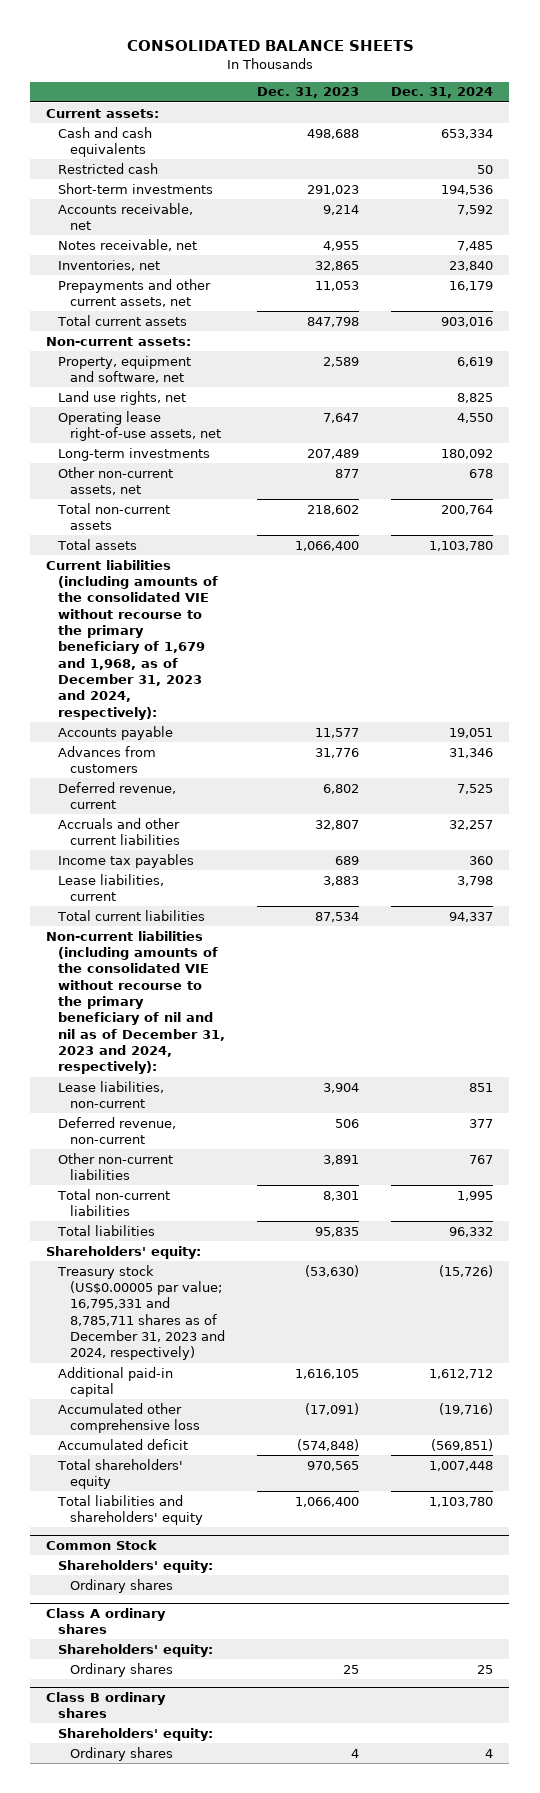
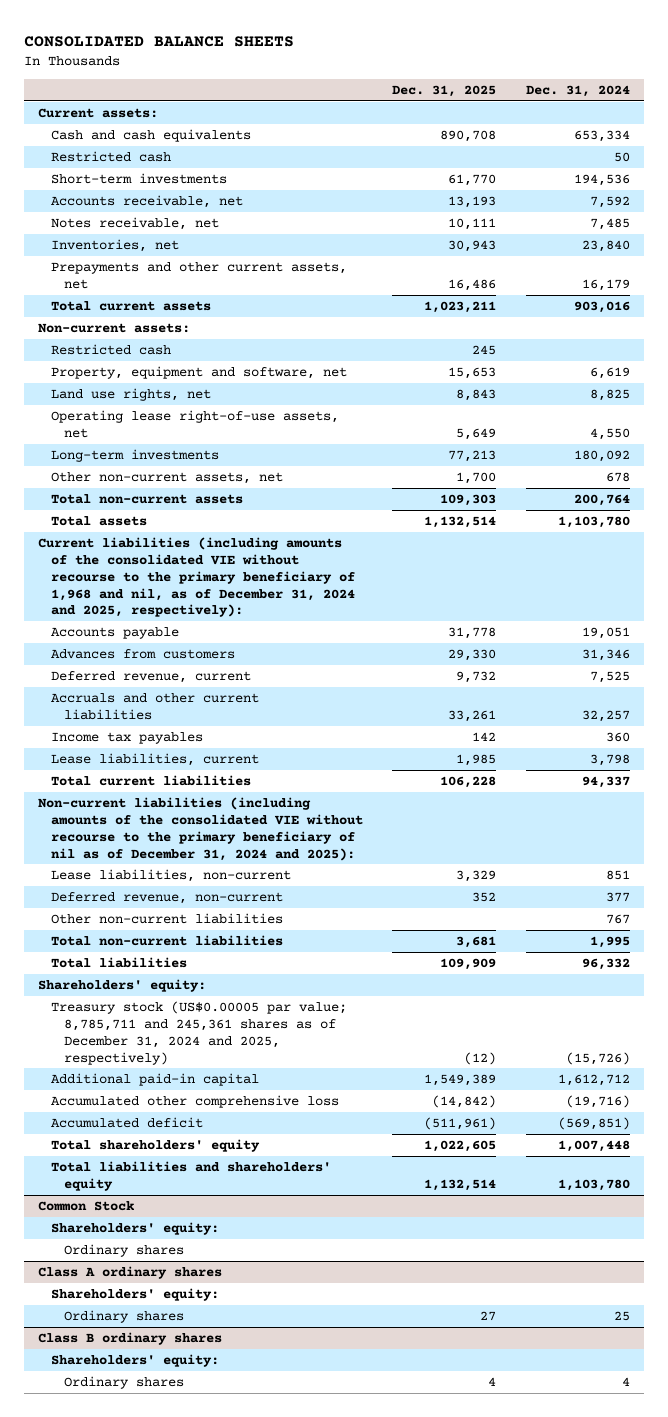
- | Dec. 31, 2023 | Dec. 31, 2024
+ | Dec. 31, 2025 | Dec. 31, 2024
+ Restricted cash | 245 |
- Current liabilities (including amounts of the consolidated VIE without recourse to the primary beneficiary of 1,679 and 1,968, as of December 31, 2023 and 2024, respectively):
+ Current liabilities (including amounts of the consolidated VIE without recourse to the primary beneficiary of 1,968 and nil, as of December 31, 2024 and 2025, respectively):
- Non-current liabilities (including amounts of the consolidated VIE without recourse to the primary beneficiary of nil and nil as of December 31, 2023 and 2024, respectively):
+ Non-current liabilities (including amounts of the consolidated VIE without recourse to the primary beneficiary of nil as of December 31, 2024 and 2025):
- Treasury stock (US$0.00005 par value; 16,795,331 and 8,785,711 shares as of December 31, 2023 and 2024, respectively) | (53,630) | (15,726)
+ Treasury stock (US$0.00005 par value; 8,785,711 and 245,361 shares as of December 31, 2024 and 2025, respectively) | (12) | (15,726)

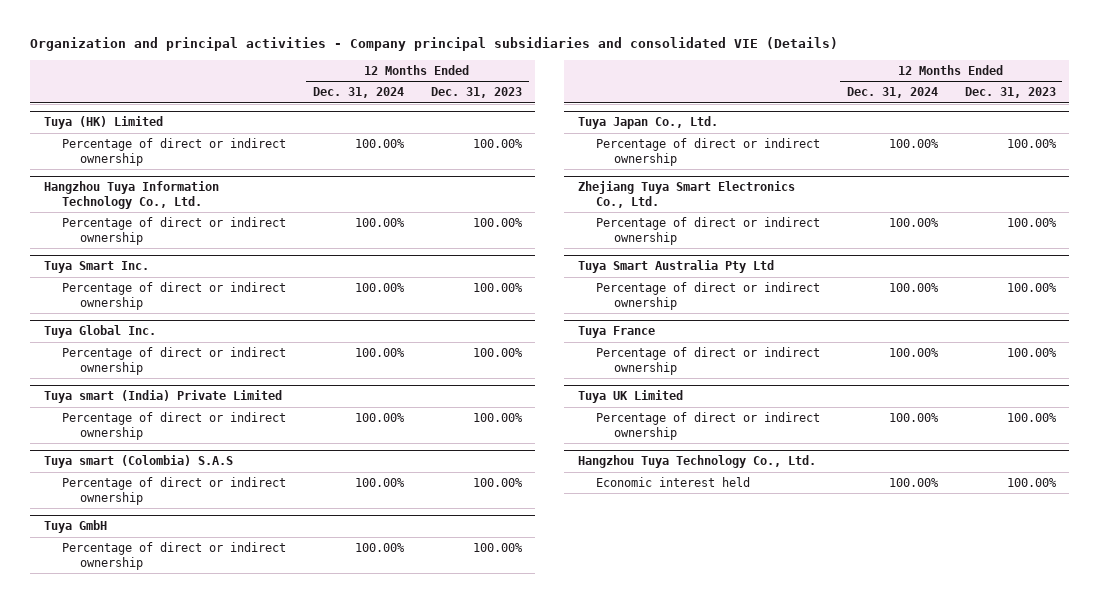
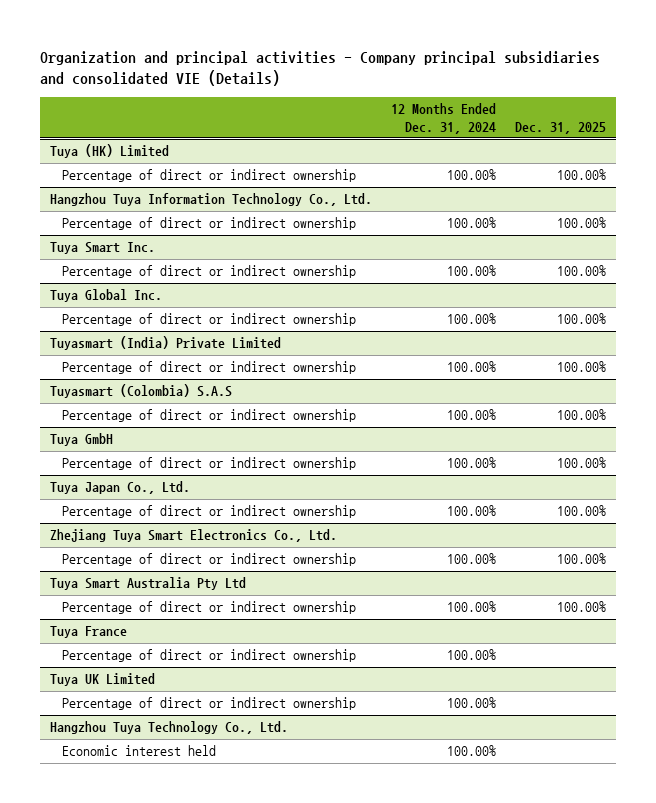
- | 12 Months Ended Dec. 31, 2024 | 12 Months Ended Dec. 31, 2023
+ | 12 Months Ended Dec. 31, 2024 | Dec. 31, 2025
- Tuya smart (India) Private Limited
+ Tuyasmart (India) Private Limited
- Tuya smart (Colombia) S.A.S
+ Tuyasmart (Colombia) S.A.S

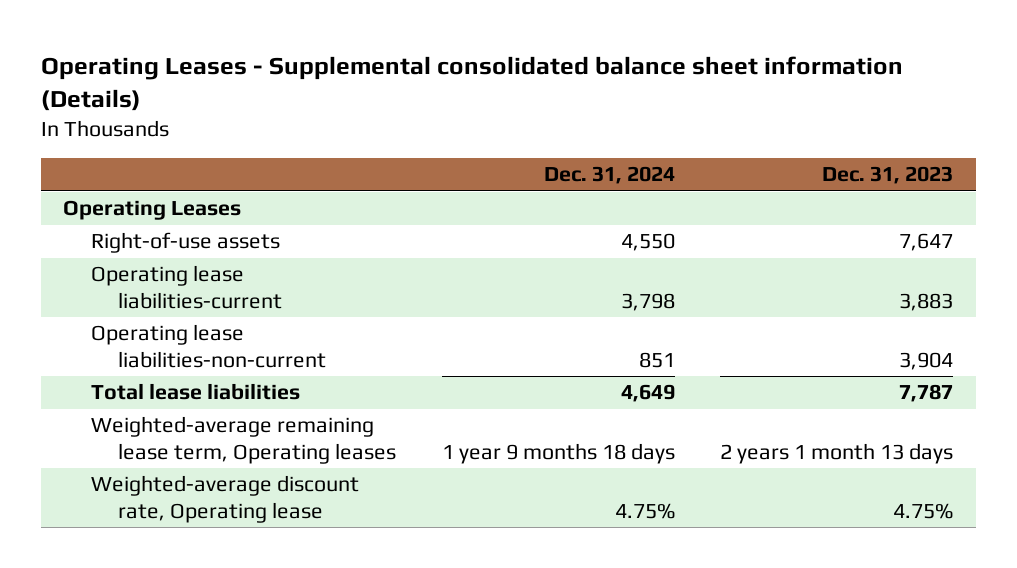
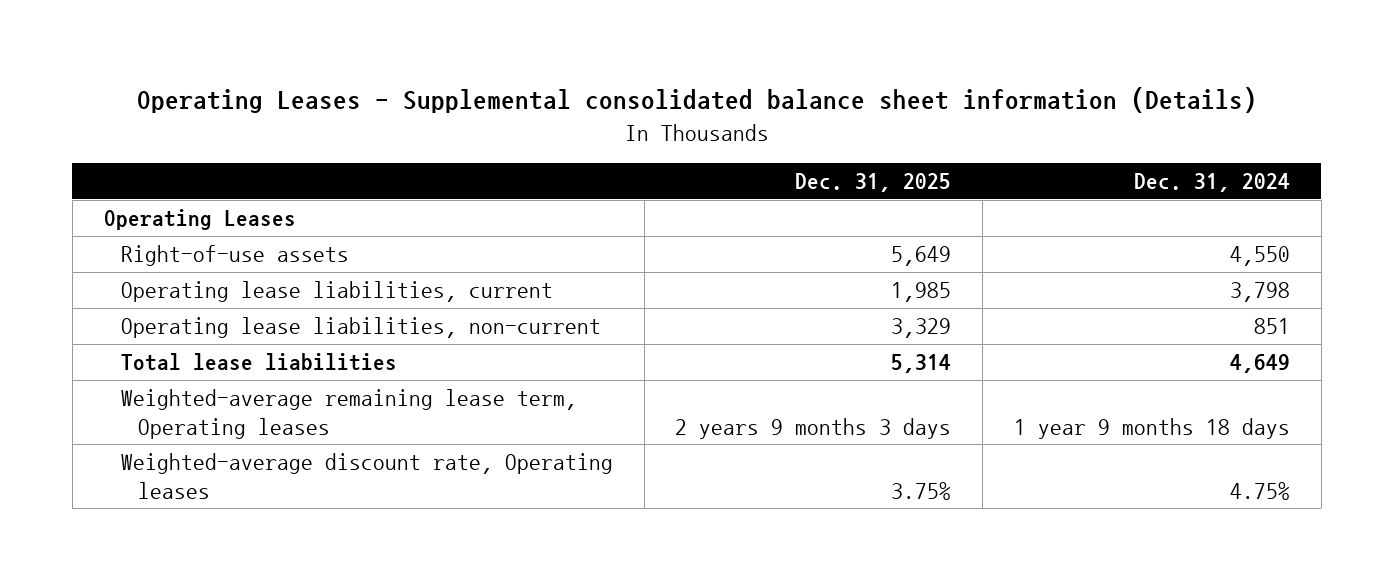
- | Dec. 31, 2024 | Dec. 31, 2023
+ | Dec. 31, 2025 | Dec. 31, 2024
- Operating lease liabilities-current | 3,798 | 3,883
- Operating lease liabilities-non-current | 851 | 3,904
+ Operating lease liabilities, current | 1,985 | 3,798
+ Operating lease liabilities, non-current | 3,329 | 851
- Weighted-average discount rate, Operating lease | 4.75% | 4.75%
+ Weighted-average discount rate, Operating leases | 3.75% | 4.75%

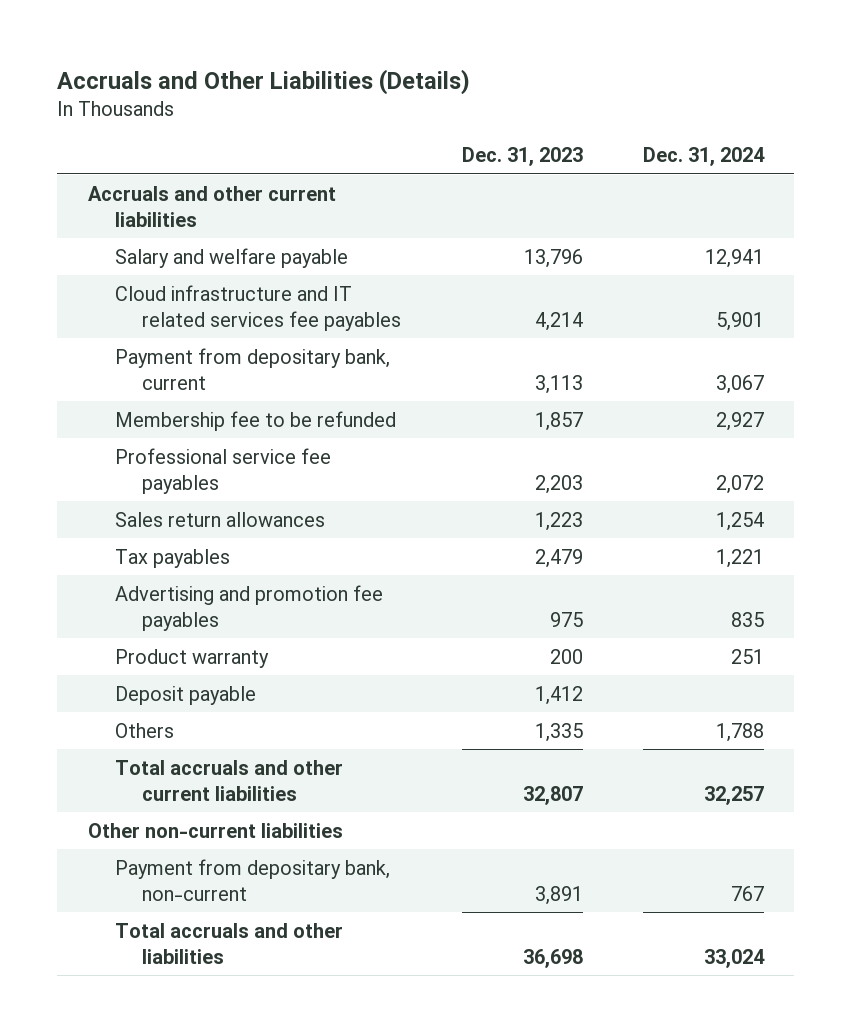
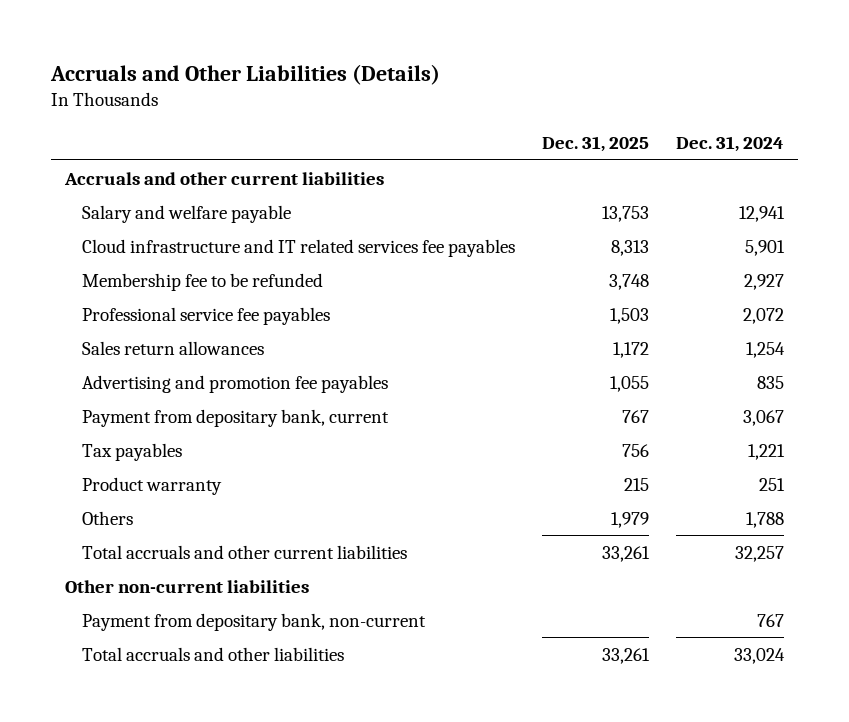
- | Dec. 31, 2023 | Dec. 31, 2024
+ | Dec. 31, 2025 | Dec. 31, 2024
moved down: Payment from depositary bank, current | 767 | 3,067
moved down: Tax payables | 756 | 1,221
- Deposit payable | 1,412 |

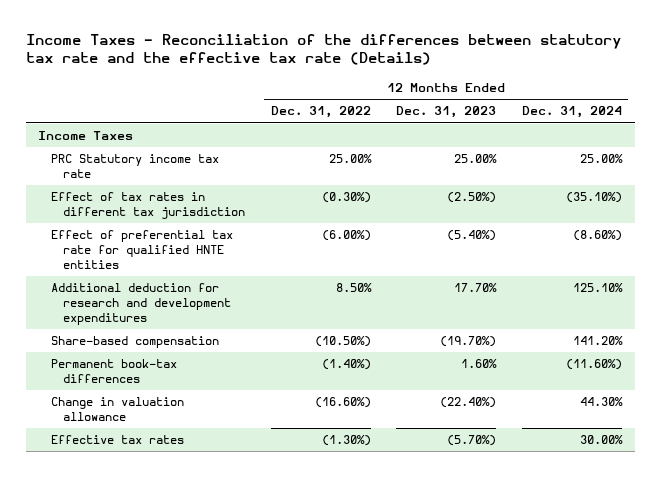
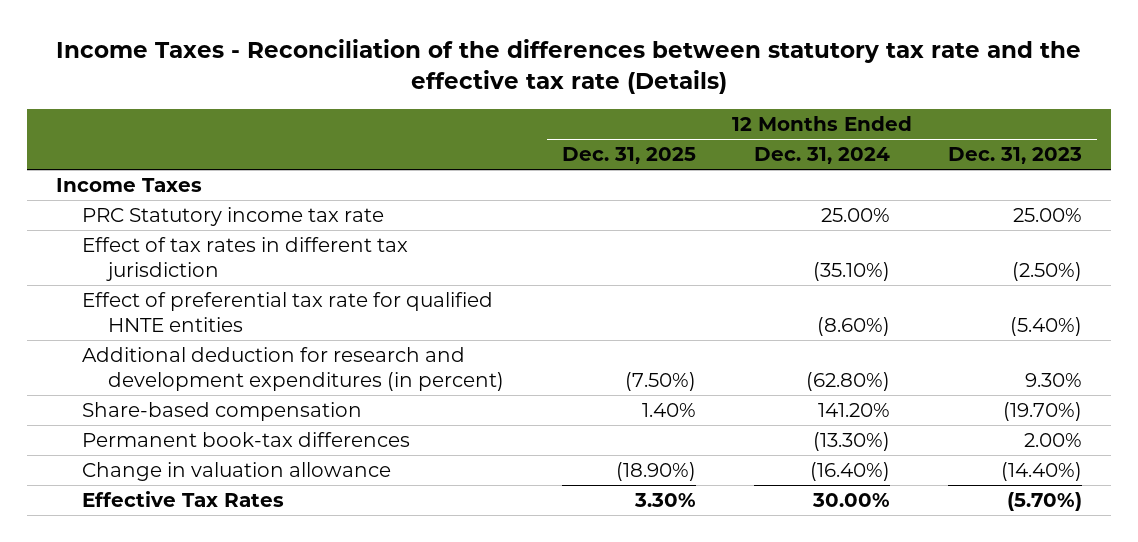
- | 12 Months Ended Dec. 31, 2022 | 12 Months Ended Dec. 31, 2023 | 12 Months Ended Dec. 31, 2024
+ | 12 Months Ended Dec. 31, 2025 | 12 Months Ended Dec. 31, 2024 | 12 Months Ended Dec. 31, 2023
- Additional deduction for research and development expenditures | 8.50% | 17.70% | 125.10%
+ Additional deduction for research and development expenditures (in percent) | (7.50%) | (62.80%) | 9.30%
- Permanent book-tax differences | (1.40%) | 1.60% | (11.60%)
- Change in valuation allowance | (16.60%) | (22.40%) | 44.30%
- Effective tax rates | (1.30%) | (5.70%) | 30.00%
+ Permanent book-tax differences | | (13.30%) | 2.00%
+ Change in valuation allowance | (18.90%) | (16.40%) | (14.40%)
+ Effective Tax Rates | 3.30% | 30.00% | (5.70%)

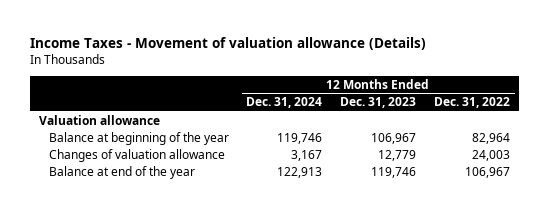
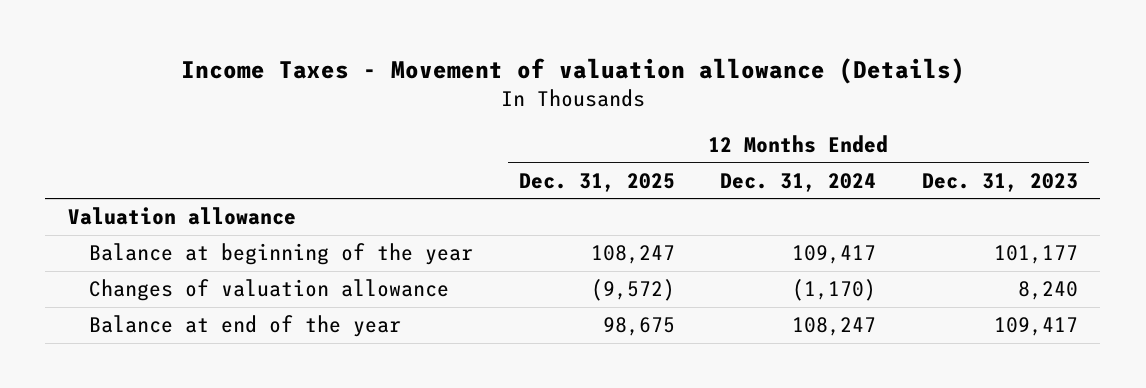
- | 12 Months Ended Dec. 31, 2024 | 12 Months Ended Dec. 31, 2023 | 12 Months Ended Dec. 31, 2022
+ | 12 Months Ended Dec. 31, 2025 | 12 Months Ended Dec. 31, 2024 | 12 Months Ended Dec. 31, 2023
- Balance at beginning of the year | 119,746 | 106,967 | 82,964
- Changes of valuation allowance | 3,167 | 12,779 | 24,003
- Balance at end of the year | 122,913 | 119,746 | 106,967
+ Balance at beginning of the year | 108,247 | 109,417 | 101,177
+ Changes of valuation allowance | (9,572) | (1,170) | 8,240
+ Balance at end of the year | 98,675 | 108,247 | 109,417

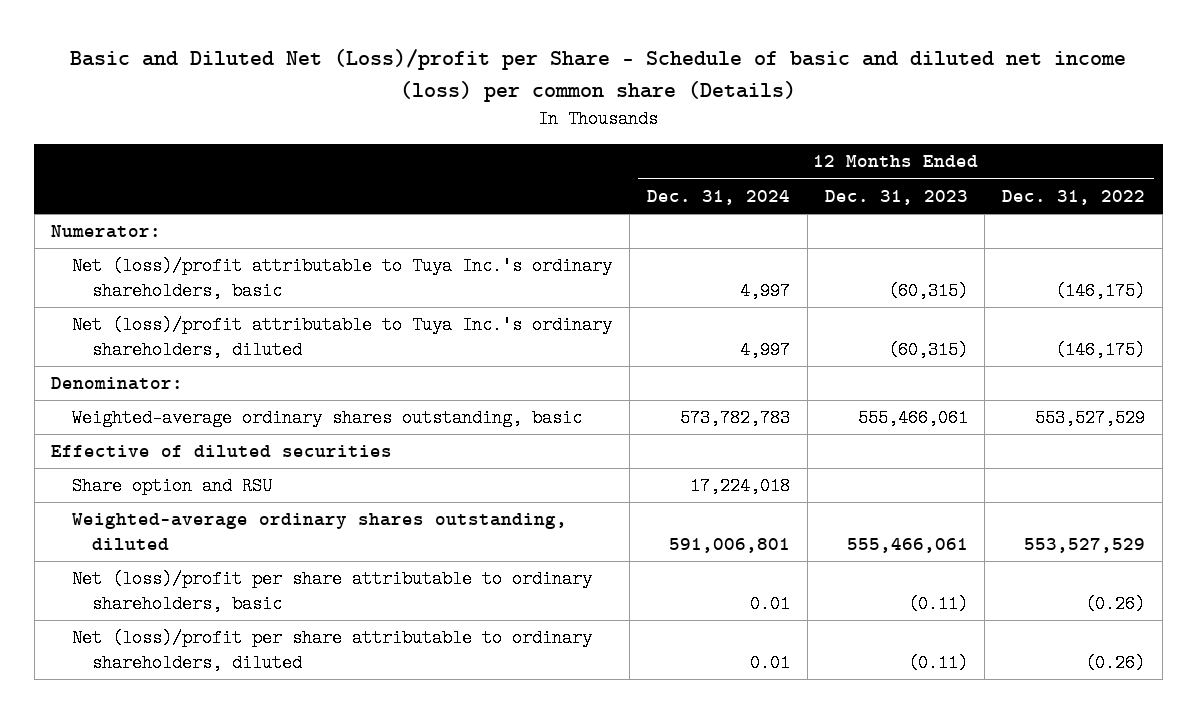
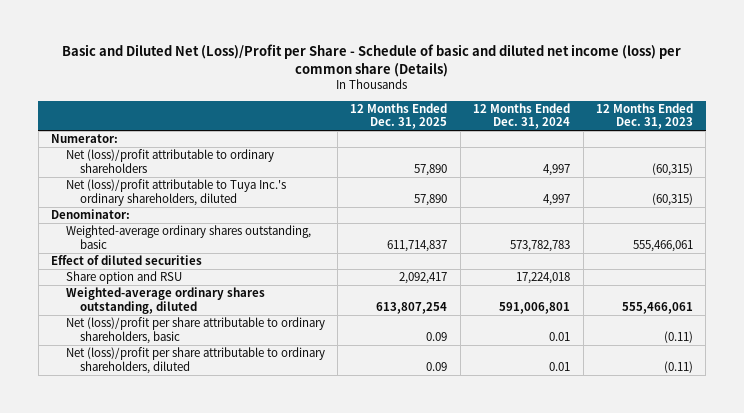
- Basic and Diluted Net (Loss)/profit per Share - Schedule of basic and diluted net income (loss) per common share (Details)
+ Basic and Diluted Net (Loss)/Profit per Share - Schedule of basic and diluted net income (loss) per common share (Details)
- | 12 Months Ended Dec. 31, 2024 | 12 Months Ended Dec. 31, 2023 | 12 Months Ended Dec. 31, 2022
+ | 12 Months Ended Dec. 31, 2025 | 12 Months Ended Dec. 31, 2024 | 12 Months Ended Dec. 31, 2023
- Net (loss)/profit attributable to Tuya Inc.'s ordinary shareholders, basic | 4,997 | (60,315) | (146,175)
+ Net (loss)/profit attributable to ordinary shareholders | 57,890 | 4,997 | (60,315)
- Effective of diluted securities
+ Effect of diluted securities

